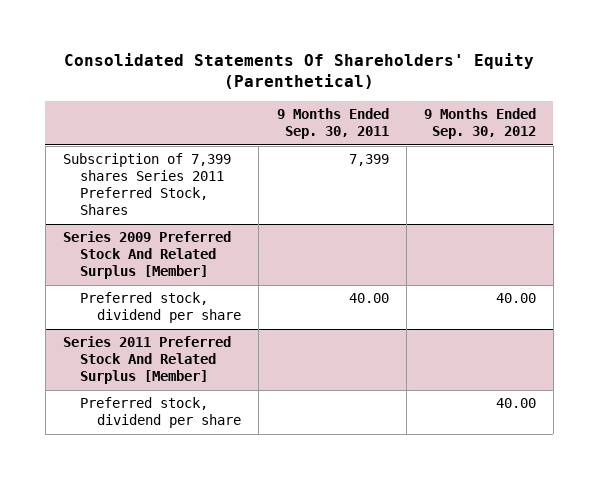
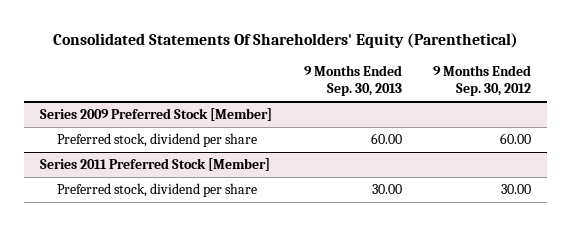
- | 9 Months Ended Sep. 30, 2011 | 9 Months Ended Sep. 30, 2012
+ | 9 Months Ended Sep. 30, 2013 | 9 Months Ended Sep. 30, 2012
- Subscription of 7,399 shares Series 2011 Preferred Stock, Shares | 7,399 |
- Series 2009 Preferred Stock And Related Surplus [Member]
- Preferred stock, dividend per share | 40.00 | 40.00
- Series 2011 Preferred Stock And Related Surplus [Member]
- Preferred stock, dividend per share | | 40.00
+ Series 2009 Preferred Stock [Member]
+ Preferred stock, dividend per share | 60.00 | 60.00
+ Series 2011 Preferred Stock [Member]
+ Preferred stock, dividend per share | 30.00 | 30.00

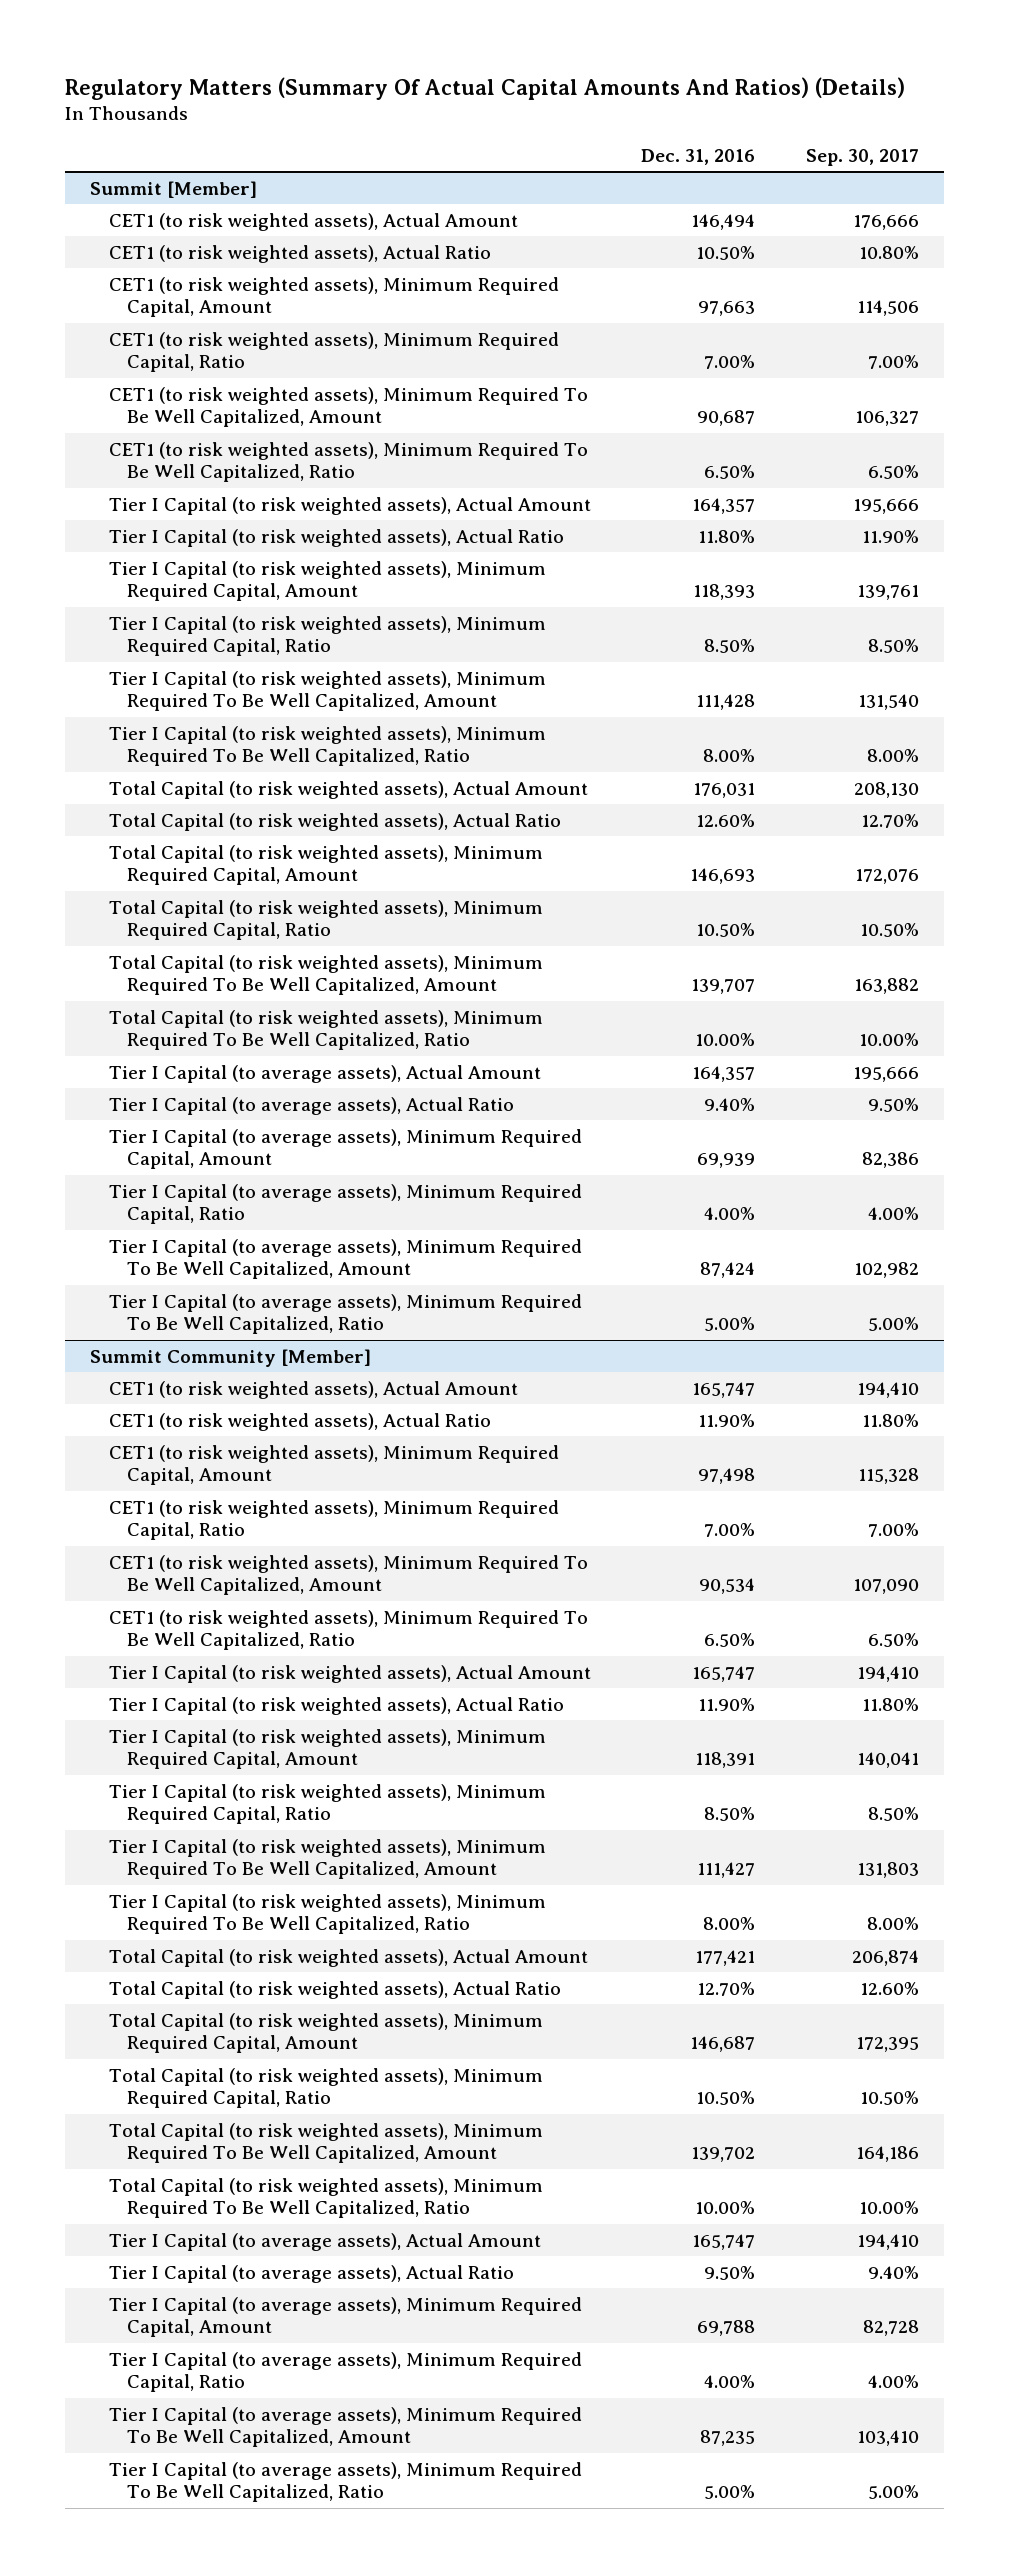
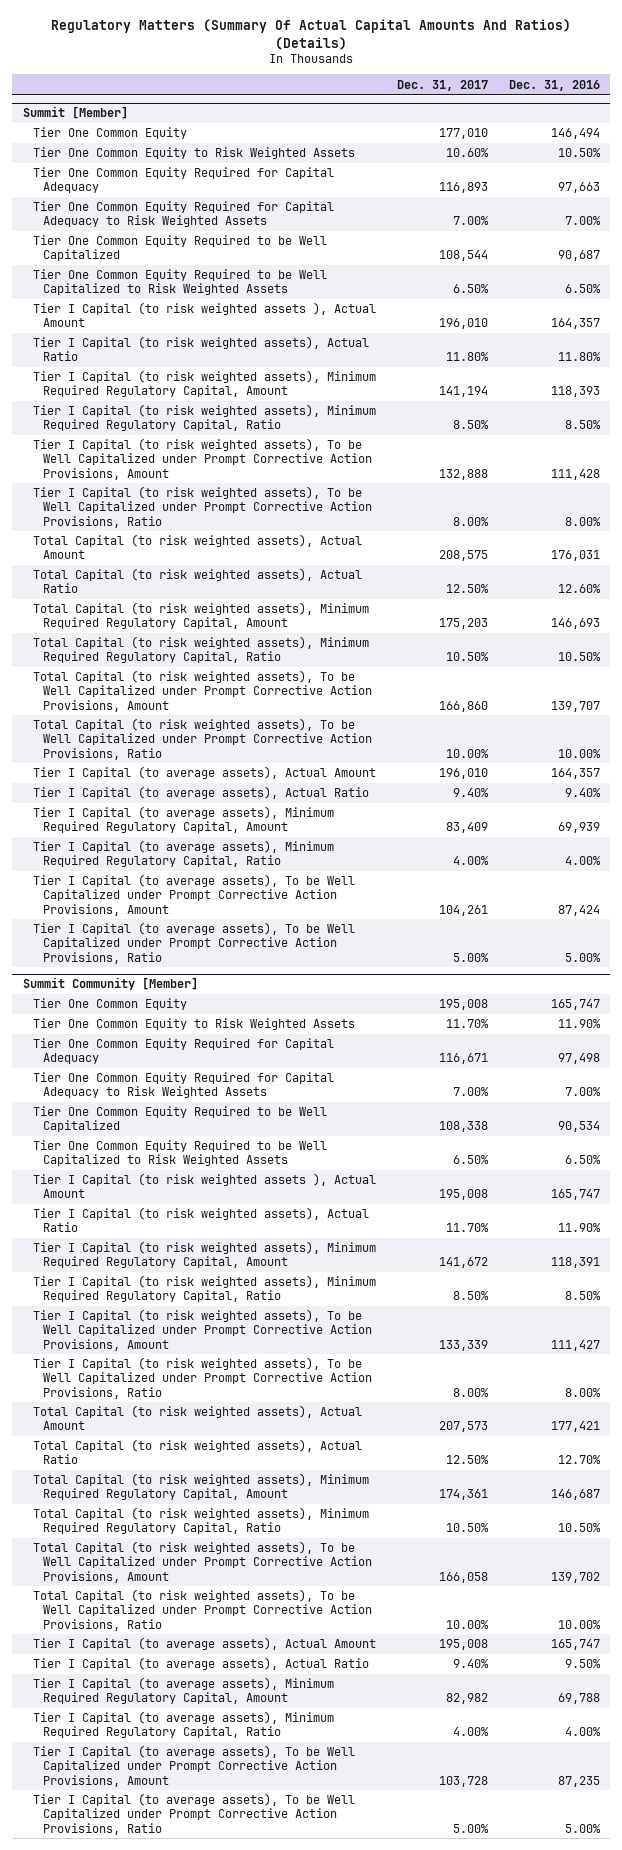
- | Dec. 31, 2016 | Sep. 30, 2017
+ | Dec. 31, 2017 | Dec. 31, 2016
@ Summit [Member]
- CET1 (to risk weighted assets), Actual Amount | 146,494 | 176,666
- CET1 (to risk weighted assets), Actual Ratio | 10.50% | 10.80%
- CET1 (to risk weighted assets), Minimum Required Capital, Amount | 97,663 | 114,506
- CET1 (to risk weighted assets), Minimum Required Capital, Ratio | 7.00% | 7.00%
- CET1 (to risk weighted assets), Minimum Required To Be Well Capitalized, Amount | 90,687 | 106,327
- CET1 (to risk weighted assets), Minimum Required To Be Well Capitalized, Ratio | 6.50% | 6.50%
- Tier I Capital (to risk weighted assets), Actual Amount | 164,357 | 195,666
+ Tier One Common Equity | 177,010 | 146,494
+ Tier One Common Equity to Risk Weighted Assets | 10.60% | 10.50%
+ Tier One Common Equity Required for Capital Adequacy | 116,893 | 97,663
+ Tier One Common Equity Required for Capital Adequacy to Risk Weighted Assets | 7.00% | 7.00%
+ Tier One Common Equity Required to be Well Capitalized | 108,544 | 90,687
+ Tier One Common Equity Required to be Well Capitalized to Risk Weighted Assets | 6.50% | 6.50%
+ Tier I Capital (to risk weighted assets ), Actual Amount | 196,010 | 164,357
- Tier I Capital (to risk weighted assets), Minimum Required Capital, Amount | 118,393 | 139,761
- Tier I Capital (to risk weighted assets), Minimum Required Capital, Ratio | 8.50% | 8.50%
- Tier I Capital (to risk weighted assets), Minimum Required To Be Well Capitalized, Amount | 111,428 | 131,540
- Tier I Capital (to risk weighted assets), Minimum Required To Be Well Capitalized, Ratio | 8.00% | 8.00%
+ Tier I Capital (to risk weighted assets), Minimum Required Regulatory Capital, Amount | 141,194 | 118,393
+ Tier I Capital (to risk weighted assets), Minimum Required Regulatory Capital, Ratio | 8.50% | 8.50%
+ Tier I Capital (to risk weighted assets), To be Well Capitalized under Prompt Corrective Action Provisions, Amount | 132,888 | 111,428
+ Tier I Capital (to risk weighted assets), To be Well Capitalized under Prompt Corrective Action Provisions, Ratio | 8.00% | 8.00%
- Total Capital (to risk weighted assets), Minimum Required Capital, Amount | 146,693 | 172,076
- Total Capital (to risk weighted assets), Minimum Required Capital, Ratio | 10.50% | 10.50%
- Total Capital (to risk weighted assets), Minimum Required To Be Well Capitalized, Amount | 139,707 | 163,882
- Total Capital (to risk weighted assets), Minimum Required To Be Well Capitalized, Ratio | 10.00% | 10.00%
+ Total Capital (to risk weighted assets), Minimum Required Regulatory Capital, Amount | 175,203 | 146,693
+ Total Capital (to risk weighted assets), Minimum Required Regulatory Capital, Ratio | 10.50% | 10.50%
+ Total Capital (to risk weighted assets), To be Well Capitalized under Prompt Corrective Action Provisions, Amount | 166,860 | 139,707
+ Total Capital (to risk weighted assets), To be Well Capitalized under Prompt Corrective Action Provisions, Ratio | 10.00% | 10.00%
- Tier I Capital (to average assets), Minimum Required Capital, Amount | 69,939 | 82,386
- Tier I Capital (to average assets), Minimum Required Capital, Ratio | 4.00% | 4.00%
- Tier I Capital (to average assets), Minimum Required To Be Well Capitalized, Amount | 87,424 | 102,982
- Tier I Capital (to average assets), Minimum Required To Be Well Capitalized, Ratio | 5.00% | 5.00%
+ Tier I Capital (to average assets), Minimum Required Regulatory Capital, Amount | 83,409 | 69,939
+ Tier I Capital (to average assets), Minimum Required Regulatory Capital, Ratio | 4.00% | 4.00%
+ Tier I Capital (to average assets), To be Well Capitalized under Prompt Corrective Action Provisions, Amount | 104,261 | 87,424
+ Tier I Capital (to average assets), To be Well Capitalized under Prompt Corrective Action Provisions, Ratio | 5.00% | 5.00%
@ Summit Community [Member]
- CET1 (to risk weighted assets), Actual Amount | 165,747 | 194,410
- CET1 (to risk weighted assets), Actual Ratio | 11.90% | 11.80%
- CET1 (to risk weighted assets), Minimum Required Capital, Amount | 97,498 | 115,328
- CET1 (to risk weighted assets), Minimum Required Capital, Ratio | 7.00% | 7.00%
- CET1 (to risk weighted assets), Minimum Required To Be Well Capitalized, Amount | 90,534 | 107,090
- CET1 (to risk weighted assets), Minimum Required To Be Well Capitalized, Ratio | 6.50% | 6.50%
- Tier I Capital (to risk weighted assets), Actual Amount | 165,747 | 194,410
+ Tier One Common Equity | 195,008 | 165,747
+ Tier One Common Equity to Risk Weighted Assets | 11.70% | 11.90%
+ Tier One Common Equity Required for Capital Adequacy | 116,671 | 97,498
+ Tier One Common Equity Required for Capital Adequacy to Risk Weighted Assets | 7.00% | 7.00%
+ Tier One Common Equity Required to be Well Capitalized | 108,338 | 90,534
+ Tier One Common Equity Required to be Well Capitalized to Risk Weighted Assets | 6.50% | 6.50%
+ Tier I Capital (to risk weighted assets ), Actual Amount | 195,008 | 165,747
- Tier I Capital (to risk weighted assets), Minimum Required Capital, Amount | 118,391 | 140,041
- Tier I Capital (to risk weighted assets), Minimum Required Capital, Ratio | 8.50% | 8.50%
- Tier I Capital (to risk weighted assets), Minimum Required To Be Well Capitalized, Amount | 111,427 | 131,803
- Tier I Capital (to risk weighted assets), Minimum Required To Be Well Capitalized, Ratio | 8.00% | 8.00%
+ Tier I Capital (to risk weighted assets), Minimum Required Regulatory Capital, Amount | 141,672 | 118,391
+ Tier I Capital (to risk weighted assets), Minimum Required Regulatory Capital, Ratio | 8.50% | 8.50%
+ Tier I Capital (to risk weighted assets), To be Well Capitalized under Prompt Corrective Action Provisions, Amount | 133,339 | 111,427
+ Tier I Capital (to risk weighted assets), To be Well Capitalized under Prompt Corrective Action Provisions, Ratio | 8.00% | 8.00%
- Total Capital (to risk weighted assets), Minimum Required Capital, Amount | 146,687 | 172,395
- Total Capital (to risk weighted assets), Minimum Required Capital, Ratio | 10.50% | 10.50%
- Total Capital (to risk weighted assets), Minimum Required To Be Well Capitalized, Amount | 139,702 | 164,186
- Total Capital (to risk weighted assets), Minimum Required To Be Well Capitalized, Ratio | 10.00% | 10.00%
+ Total Capital (to risk weighted assets), Minimum Required Regulatory Capital, Amount | 174,361 | 146,687
+ Total Capital (to risk weighted assets), Minimum Required Regulatory Capital, Ratio | 10.50% | 10.50%
+ Total Capital (to risk weighted assets), To be Well Capitalized under Prompt Corrective Action Provisions, Amount | 166,058 | 139,702
+ Total Capital (to risk weighted assets), To be Well Capitalized under Prompt Corrective Action Provisions, Ratio | 10.00% | 10.00%
- Tier I Capital (to average assets), Minimum Required Capital, Amount | 69,788 | 82,728
- Tier I Capital (to average assets), Minimum Required Capital, Ratio | 4.00% | 4.00%
- Tier I Capital (to average assets), Minimum Required To Be Well Capitalized, Amount | 87,235 | 103,410
- Tier I Capital (to average assets), Minimum Required To Be Well Capitalized, Ratio | 5.00% | 5.00%
+ Tier I Capital (to average assets), Minimum Required Regulatory Capital, Amount | 82,982 | 69,788
+ Tier I Capital (to average assets), Minimum Required Regulatory Capital, Ratio | 4.00% | 4.00%
+ Tier I Capital (to average assets), To be Well Capitalized under Prompt Corrective Action Provisions, Amount | 103,728 | 87,235
+ Tier I Capital (to average assets), To be Well Capitalized under Prompt Corrective Action Provisions, Ratio | 5.00% | 5.00%

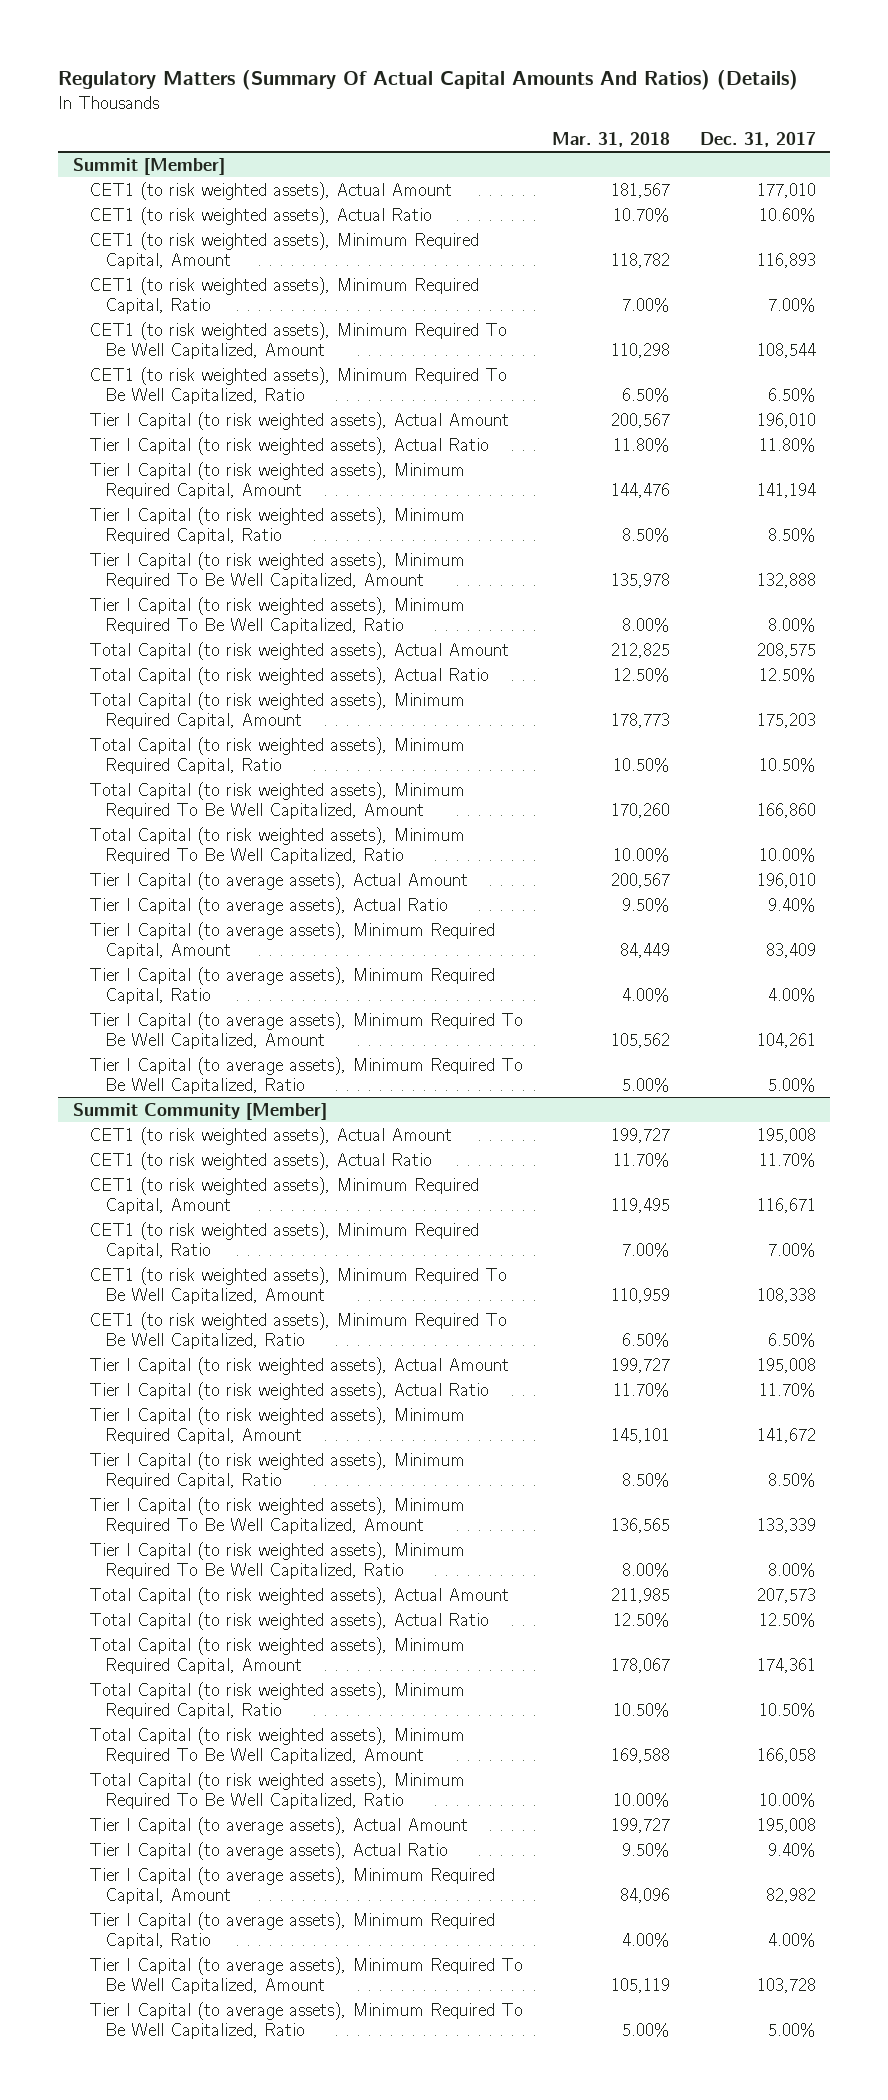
- | Dec. 31, 2017 | Dec. 31, 2016
+ | Mar. 31, 2018 | Dec. 31, 2017
@ Summit [Member]
- Tier One Common Equity | 177,010 | 146,494
- Tier One Common Equity to Risk Weighted Assets | 10.60% | 10.50%
- Tier One Common Equity Required for Capital Adequacy | 116,893 | 97,663
- Tier One Common Equity Required for Capital Adequacy to Risk Weighted Assets | 7.00% | 7.00%
- Tier One Common Equity Required to be Well Capitalized | 108,544 | 90,687
- Tier One Common Equity Required to be Well Capitalized to Risk Weighted Assets | 6.50% | 6.50%
- Tier I Capital (to risk weighted assets ), Actual Amount | 196,010 | 164,357
+ CET1 (to risk weighted assets), Actual Amount | 181,567 | 177,010
+ CET1 (to risk weighted assets), Actual Ratio | 10.70% | 10.60%
+ CET1 (to risk weighted assets), Minimum Required Capital, Amount | 118,782 | 116,893
+ CET1 (to risk weighted assets), Minimum Required Capital, Ratio | 7.00% | 7.00%
+ CET1 (to risk weighted assets), Minimum Required To Be Well Capitalized, Amount | 110,298 | 108,544
+ CET1 (to risk weighted assets), Minimum Required To Be Well Capitalized, Ratio | 6.50% | 6.50%
+ Tier I Capital (to risk weighted assets), Actual Amount | 200,567 | 196,010
- Tier I Capital (to risk weighted assets), Minimum Required Regulatory Capital, Amount | 141,194 | 118,393
- Tier I Capital (to risk weighted assets), Minimum Required Regulatory Capital, Ratio | 8.50% | 8.50%
- Tier I Capital (to risk weighted assets), To be Well Capitalized under Prompt Corrective Action Provisions, Amount | 132,888 | 111,428
- Tier I Capital (to risk weighted assets), To be Well Capitalized under Prompt Corrective Action Provisions, Ratio | 8.00% | 8.00%
+ Tier I Capital (to risk weighted assets), Minimum Required Capital, Amount | 144,476 | 141,194
+ Tier I Capital (to risk weighted assets), Minimum Required Capital, Ratio | 8.50% | 8.50%
+ Tier I Capital (to risk weighted assets), Minimum Required To Be Well Capitalized, Amount | 135,978 | 132,888
+ Tier I Capital (to risk weighted assets), Minimum Required To Be Well Capitalized, Ratio | 8.00% | 8.00%
- Total Capital (to risk weighted assets), Minimum Required Regulatory Capital, Amount | 175,203 | 146,693
- Total Capital (to risk weighted assets), Minimum Required Regulatory Capital, Ratio | 10.50% | 10.50%
- Total Capital (to risk weighted assets), To be Well Capitalized under Prompt Corrective Action Provisions, Amount | 166,860 | 139,707
- Total Capital (to risk weighted assets), To be Well Capitalized under Prompt Corrective Action Provisions, Ratio | 10.00% | 10.00%
+ Total Capital (to risk weighted assets), Minimum Required Capital, Amount | 178,773 | 175,203
+ Total Capital (to risk weighted assets), Minimum Required Capital, Ratio | 10.50% | 10.50%
+ Total Capital (to risk weighted assets), Minimum Required To Be Well Capitalized, Amount | 170,260 | 166,860
+ Total Capital (to risk weighted assets), Minimum Required To Be Well Capitalized, Ratio | 10.00% | 10.00%
- Tier I Capital (to average assets), Minimum Required Regulatory Capital, Amount | 83,409 | 69,939
- Tier I Capital (to average assets), Minimum Required Regulatory Capital, Ratio | 4.00% | 4.00%
- Tier I Capital (to average assets), To be Well Capitalized under Prompt Corrective Action Provisions, Amount | 104,261 | 87,424
- Tier I Capital (to average assets), To be Well Capitalized under Prompt Corrective Action Provisions, Ratio | 5.00% | 5.00%
+ Tier I Capital (to average assets), Minimum Required Capital, Amount | 84,449 | 83,409
+ Tier I Capital (to average assets), Minimum Required Capital, Ratio | 4.00% | 4.00%
+ Tier I Capital (to average assets), Minimum Required To Be Well Capitalized, Amount | 105,562 | 104,261
+ Tier I Capital (to average assets), Minimum Required To Be Well Capitalized, Ratio | 5.00% | 5.00%
@ Summit Community [Member]
- Tier One Common Equity | 195,008 | 165,747
- Tier One Common Equity to Risk Weighted Assets | 11.70% | 11.90%
- Tier One Common Equity Required for Capital Adequacy | 116,671 | 97,498
- Tier One Common Equity Required for Capital Adequacy to Risk Weighted Assets | 7.00% | 7.00%
- Tier One Common Equity Required to be Well Capitalized | 108,338 | 90,534
- Tier One Common Equity Required to be Well Capitalized to Risk Weighted Assets | 6.50% | 6.50%
- Tier I Capital (to risk weighted assets ), Actual Amount | 195,008 | 165,747
+ CET1 (to risk weighted assets), Actual Amount | 199,727 | 195,008
+ CET1 (to risk weighted assets), Actual Ratio | 11.70% | 11.70%
+ CET1 (to risk weighted assets), Minimum Required Capital, Amount | 119,495 | 116,671
+ CET1 (to risk weighted assets), Minimum Required Capital, Ratio | 7.00% | 7.00%
+ CET1 (to risk weighted assets), Minimum Required To Be Well Capitalized, Amount | 110,959 | 108,338
+ CET1 (to risk weighted assets), Minimum Required To Be Well Capitalized, Ratio | 6.50% | 6.50%
+ Tier I Capital (to risk weighted assets), Actual Amount | 199,727 | 195,008
- Tier I Capital (to risk weighted assets), Minimum Required Regulatory Capital, Amount | 141,672 | 118,391
- Tier I Capital (to risk weighted assets), Minimum Required Regulatory Capital, Ratio | 8.50% | 8.50%
- Tier I Capital (to risk weighted assets), To be Well Capitalized under Prompt Corrective Action Provisions, Amount | 133,339 | 111,427
- Tier I Capital (to risk weighted assets), To be Well Capitalized under Prompt Corrective Action Provisions, Ratio | 8.00% | 8.00%
+ Tier I Capital (to risk weighted assets), Minimum Required Capital, Amount | 145,101 | 141,672
+ Tier I Capital (to risk weighted assets), Minimum Required Capital, Ratio | 8.50% | 8.50%
+ Tier I Capital (to risk weighted assets), Minimum Required To Be Well Capitalized, Amount | 136,565 | 133,339
+ Tier I Capital (to risk weighted assets), Minimum Required To Be Well Capitalized, Ratio | 8.00% | 8.00%
- Total Capital (to risk weighted assets), Minimum Required Regulatory Capital, Amount | 174,361 | 146,687
- Total Capital (to risk weighted assets), Minimum Required Regulatory Capital, Ratio | 10.50% | 10.50%
- Total Capital (to risk weighted assets), To be Well Capitalized under Prompt Corrective Action Provisions, Amount | 166,058 | 139,702
- Total Capital (to risk weighted assets), To be Well Capitalized under Prompt Corrective Action Provisions, Ratio | 10.00% | 10.00%
+ Total Capital (to risk weighted assets), Minimum Required Capital, Amount | 178,067 | 174,361
+ Total Capital (to risk weighted assets), Minimum Required Capital, Ratio | 10.50% | 10.50%
+ Total Capital (to risk weighted assets), Minimum Required To Be Well Capitalized, Amount | 169,588 | 166,058
+ Total Capital (to risk weighted assets), Minimum Required To Be Well Capitalized, Ratio | 10.00% | 10.00%
- Tier I Capital (to average assets), Minimum Required Regulatory Capital, Amount | 82,982 | 69,788
- Tier I Capital (to average assets), Minimum Required Regulatory Capital, Ratio | 4.00% | 4.00%
- Tier I Capital (to average assets), To be Well Capitalized under Prompt Corrective Action Provisions, Amount | 103,728 | 87,235
- Tier I Capital (to average assets), To be Well Capitalized under Prompt Corrective Action Provisions, Ratio | 5.00% | 5.00%
+ Tier I Capital (to average assets), Minimum Required Capital, Amount | 84,096 | 82,982
+ Tier I Capital (to average assets), Minimum Required Capital, Ratio | 4.00% | 4.00%
+ Tier I Capital (to average assets), Minimum Required To Be Well Capitalized, Amount | 105,119 | 103,728
+ Tier I Capital (to average assets), Minimum Required To Be Well Capitalized, Ratio | 5.00% | 5.00%

